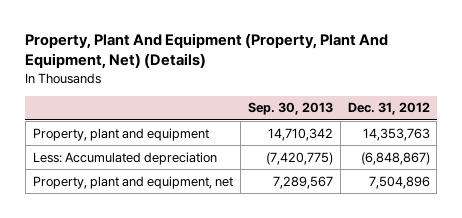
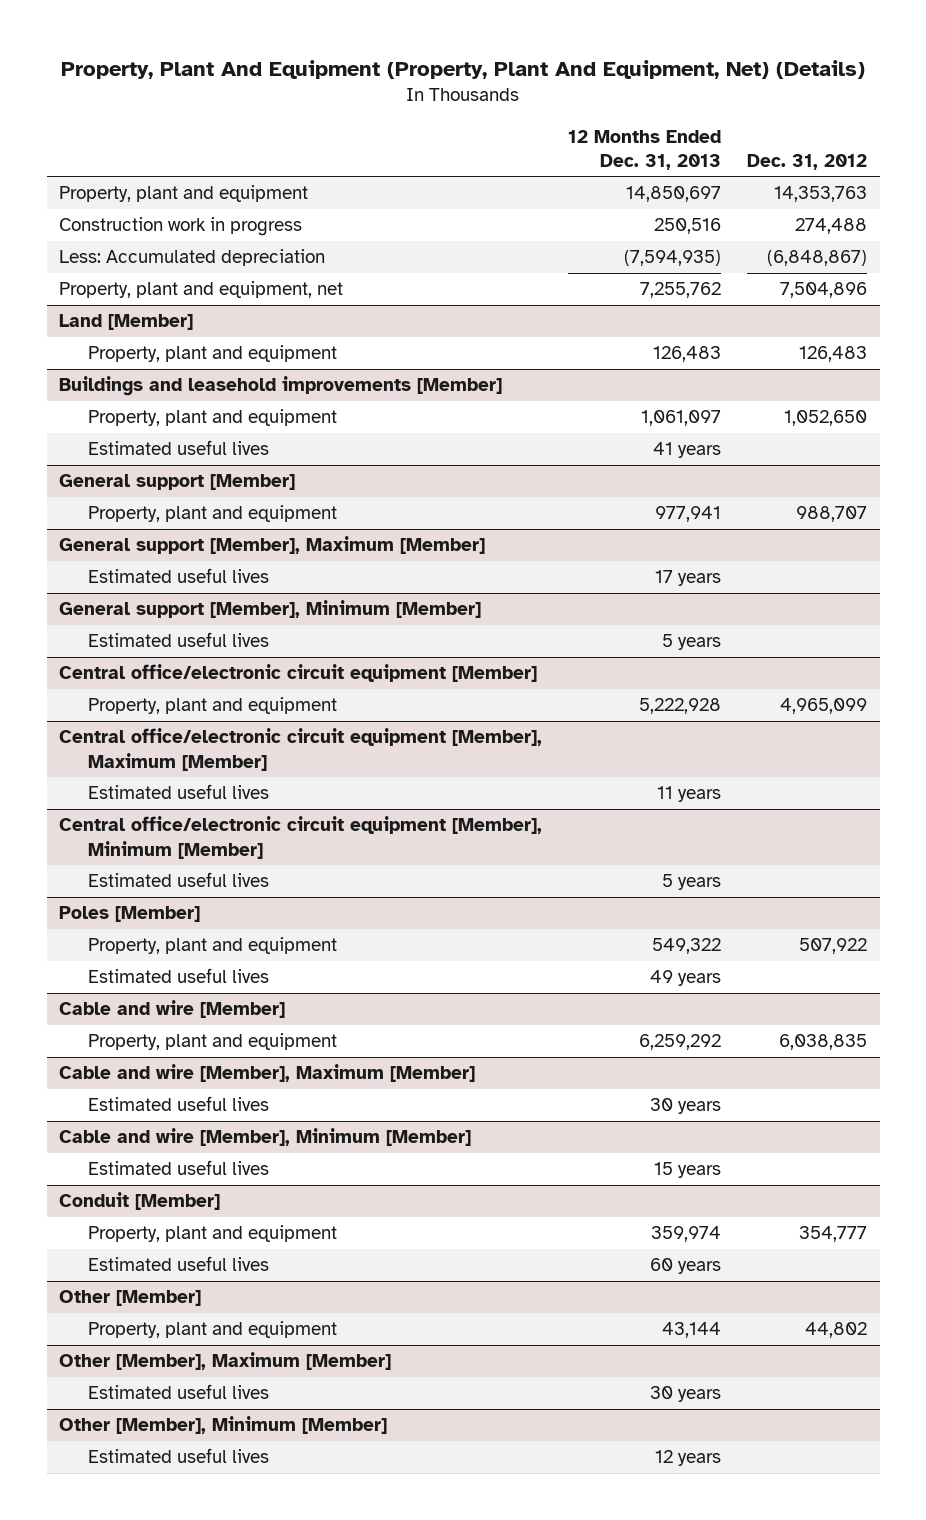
- | Sep. 30, 2013 | Dec. 31, 2012
+ | 12 Months Ended Dec. 31, 2013 | Dec. 31, 2012
+ Construction work in progress | 250,516 | 274,488
+ Land [Member]
+ Property, plant and equipment | 126,483 | 126,483
+ Buildings and leasehold improvements [Member]
+ Property, plant and equipment | 1,061,097 | 1,052,650
+ Estimated useful lives | 41 years |
+ General support [Member]
+ Property, plant and equipment | 977,941 | 988,707
+ General support [Member], Maximum [Member]
+ Estimated useful lives | 17 years |
+ General support [Member], Minimum [Member]
+ Estimated useful lives | 5 years |
+ Central office/electronic circuit equipment [Member]
+ Property, plant and equipment | 5,222,928 | 4,965,099
+ Central office/electronic circuit equipment [Member], Maximum [Member]
+ Estimated useful lives | 11 years |
+ Central office/electronic circuit equipment [Member], Minimum [Member]
+ Estimated useful lives | 5 years |
+ Poles [Member]
+ Property, plant and equipment | 549,322 | 507,922
+ Estimated useful lives | 49 years |
+ Cable and wire [Member]
+ Property, plant and equipment | 6,259,292 | 6,038,835
+ Cable and wire [Member], Maximum [Member]
+ Estimated useful lives | 30 years |
+ Cable and wire [Member], Minimum [Member]
+ Estimated useful lives | 15 years |
+ Conduit [Member]
+ Property, plant and equipment | 359,974 | 354,777
+ Estimated useful lives | 60 years |
+ Other [Member]
+ Property, plant and equipment | 43,144 | 44,802
+ Other [Member], Maximum [Member]
+ Estimated useful lives | 30 years |
+ Other [Member], Minimum [Member]
+ Estimated useful lives | 12 years |

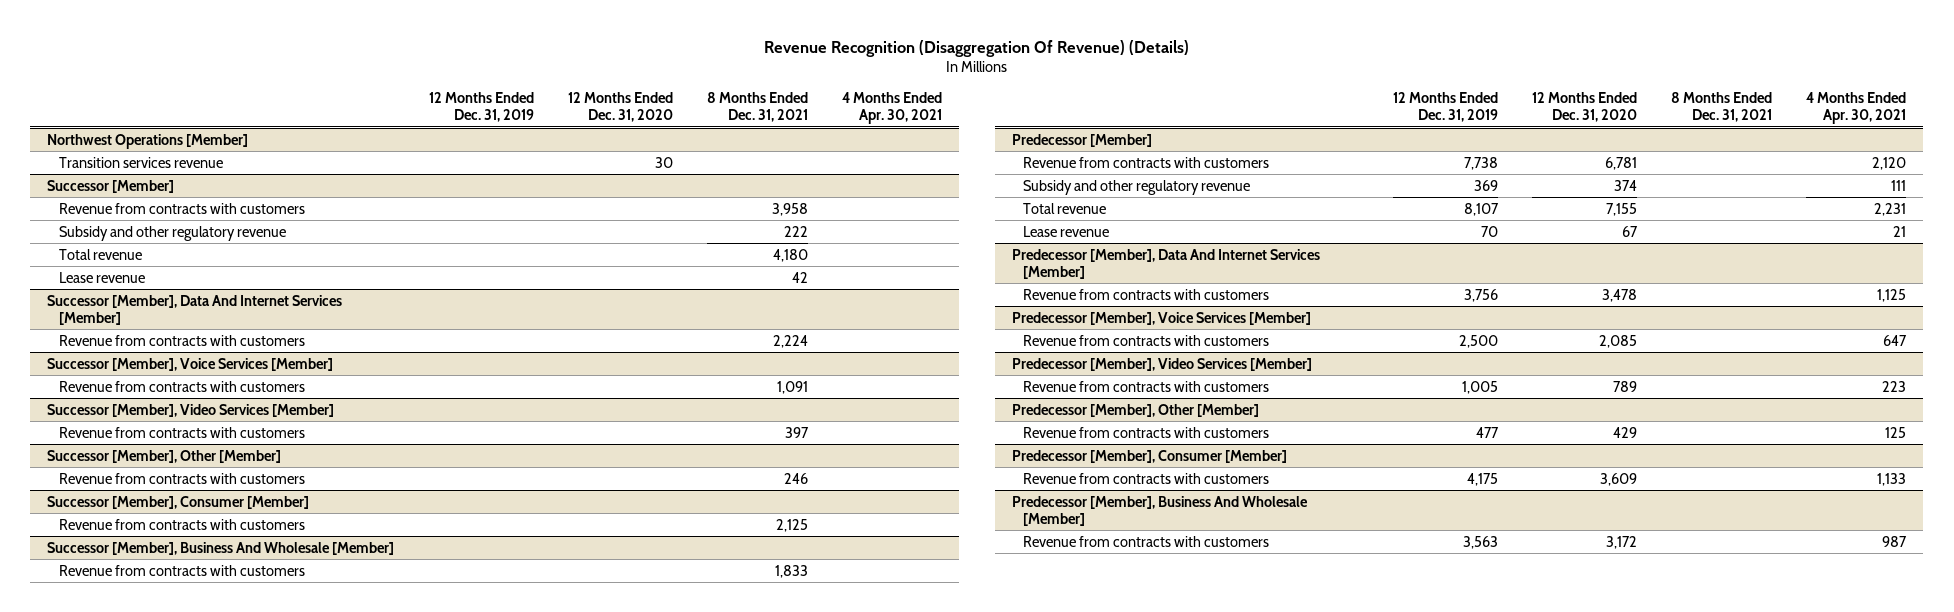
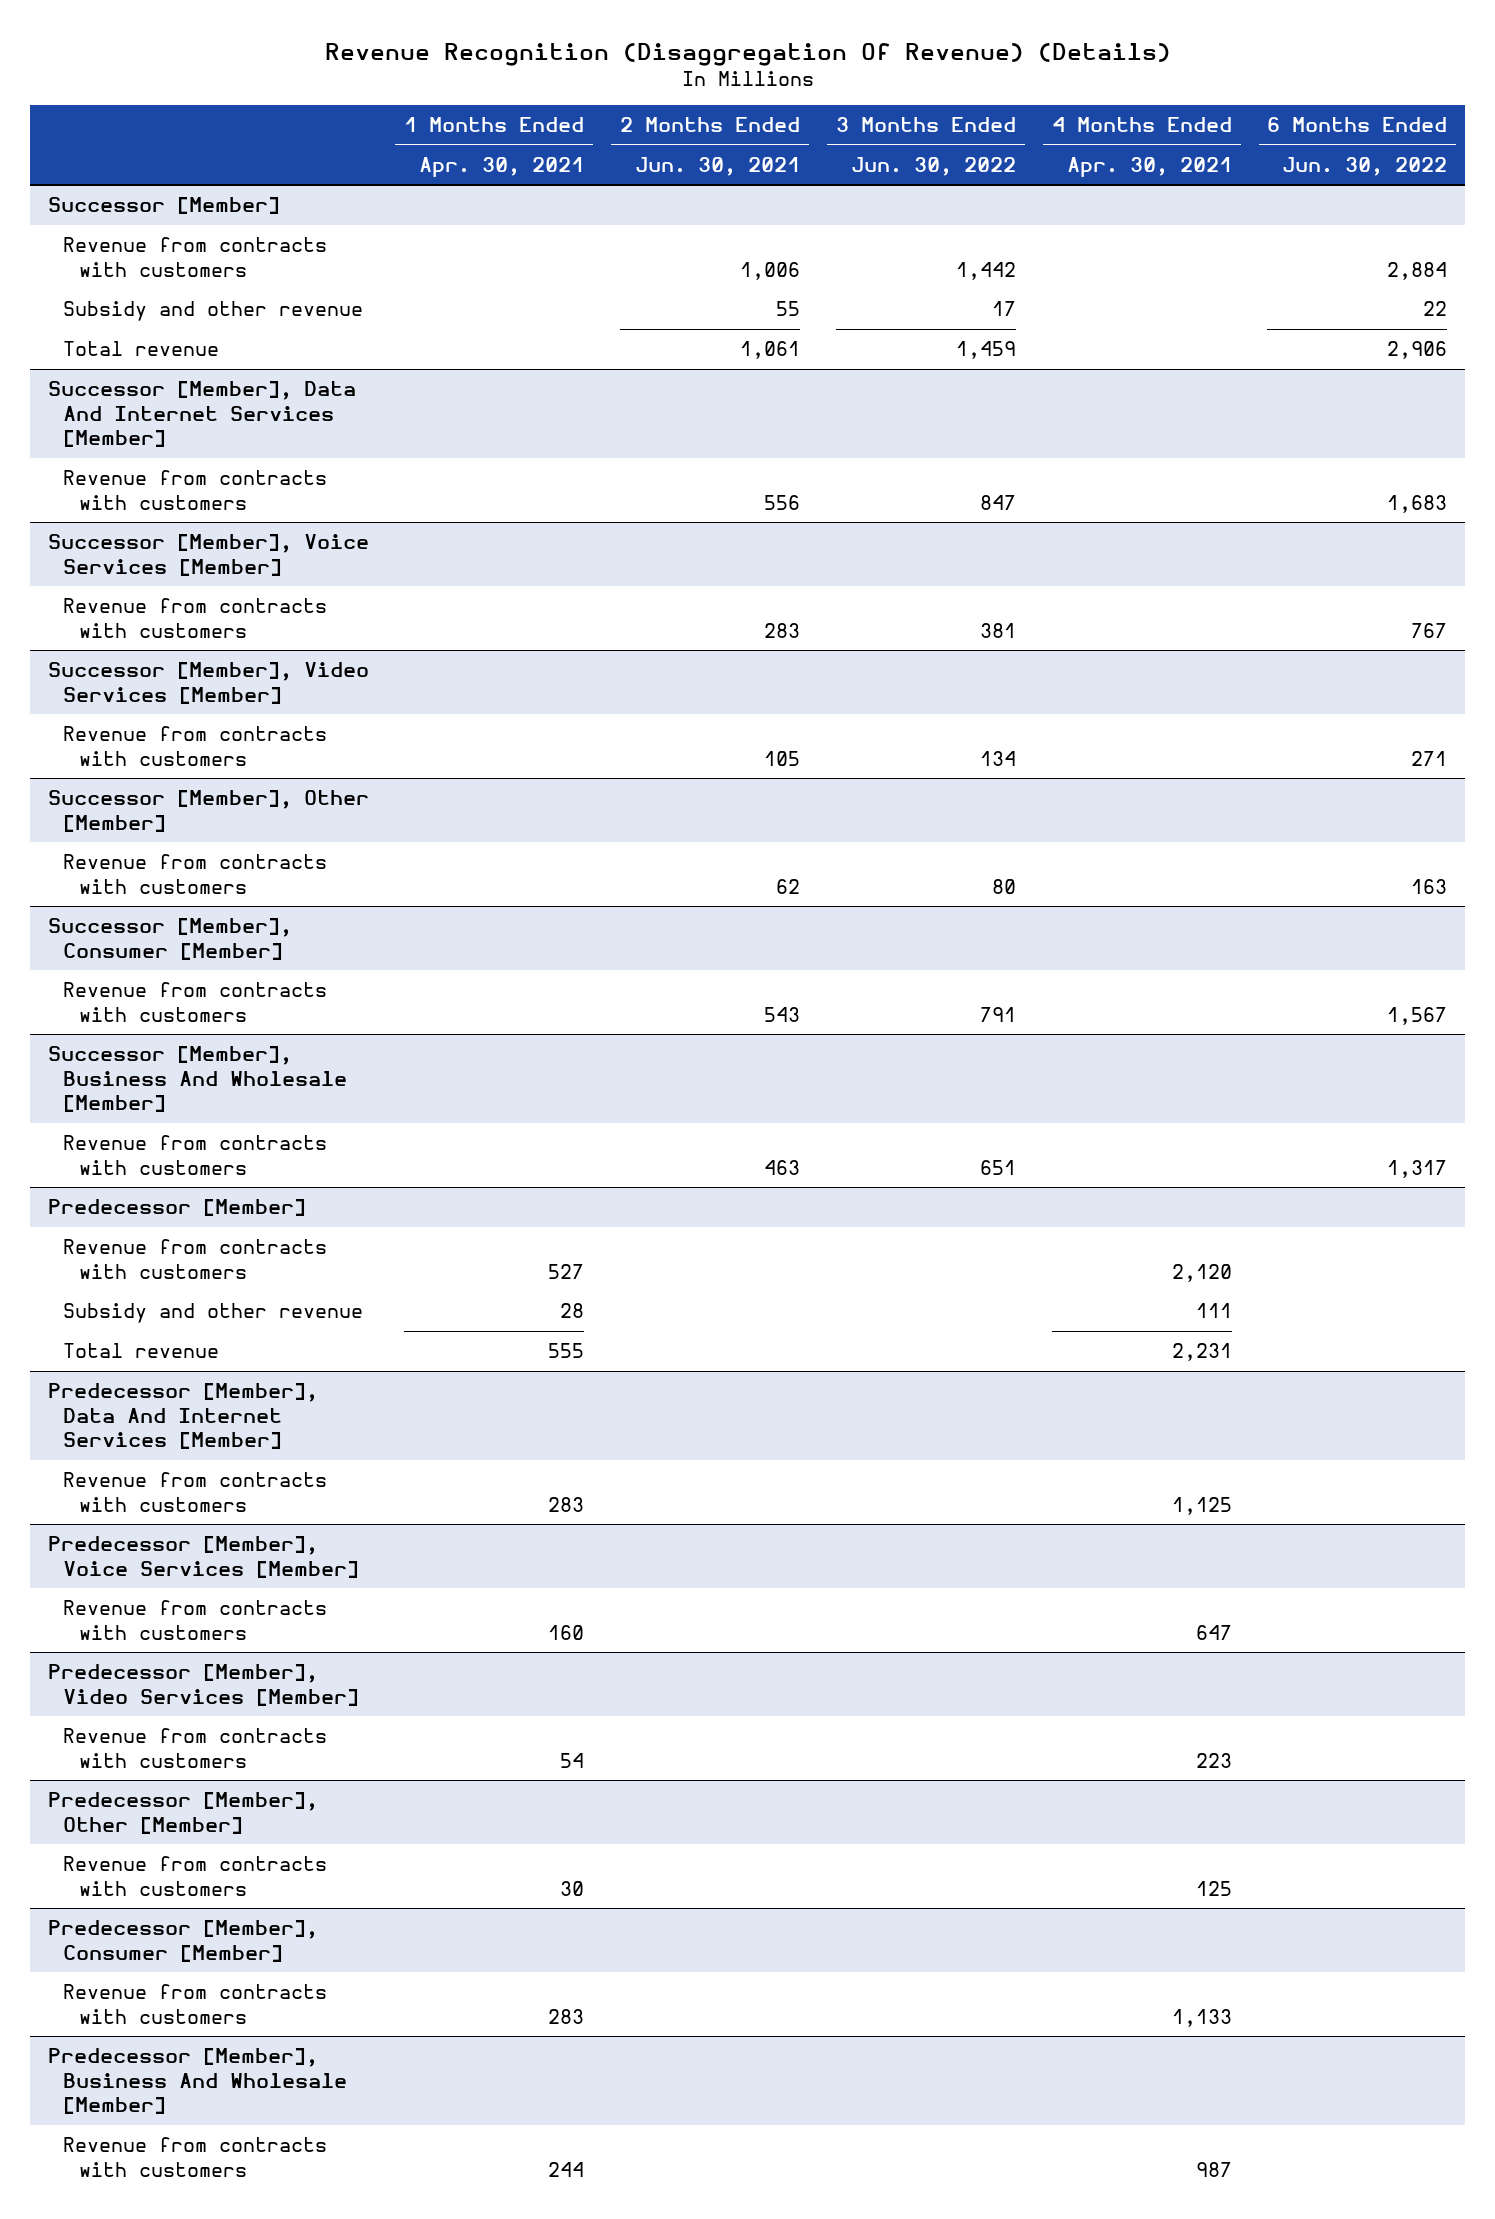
- | 12 Months Ended Dec. 31, 2019 | 12 Months Ended Dec. 31, 2020 | 8 Months Ended Dec. 31, 2021 | 4 Months Ended Apr. 30, 2021
+ | 1 Months Ended Apr. 30, 2021 | 2 Months Ended Jun. 30, 2021 | 3 Months Ended Jun. 30, 2022 | 4 Months Ended Apr. 30, 2021 | 6 Months Ended Jun. 30, 2022
- Northwest Operations [Member]
- Transition services revenue | | 30 | |
@ Successor [Member]
- Subsidy and other regulatory revenue | | | 222 |
+ Subsidy and other revenue | | 55 | 17 | | 22
- Lease revenue | | | 42 |
@ Predecessor [Member]
- Subsidy and other regulatory revenue | 369 | 374 | | 111
+ Subsidy and other revenue | 28 | | | 111 |
- Lease revenue | 70 | 67 | | 21

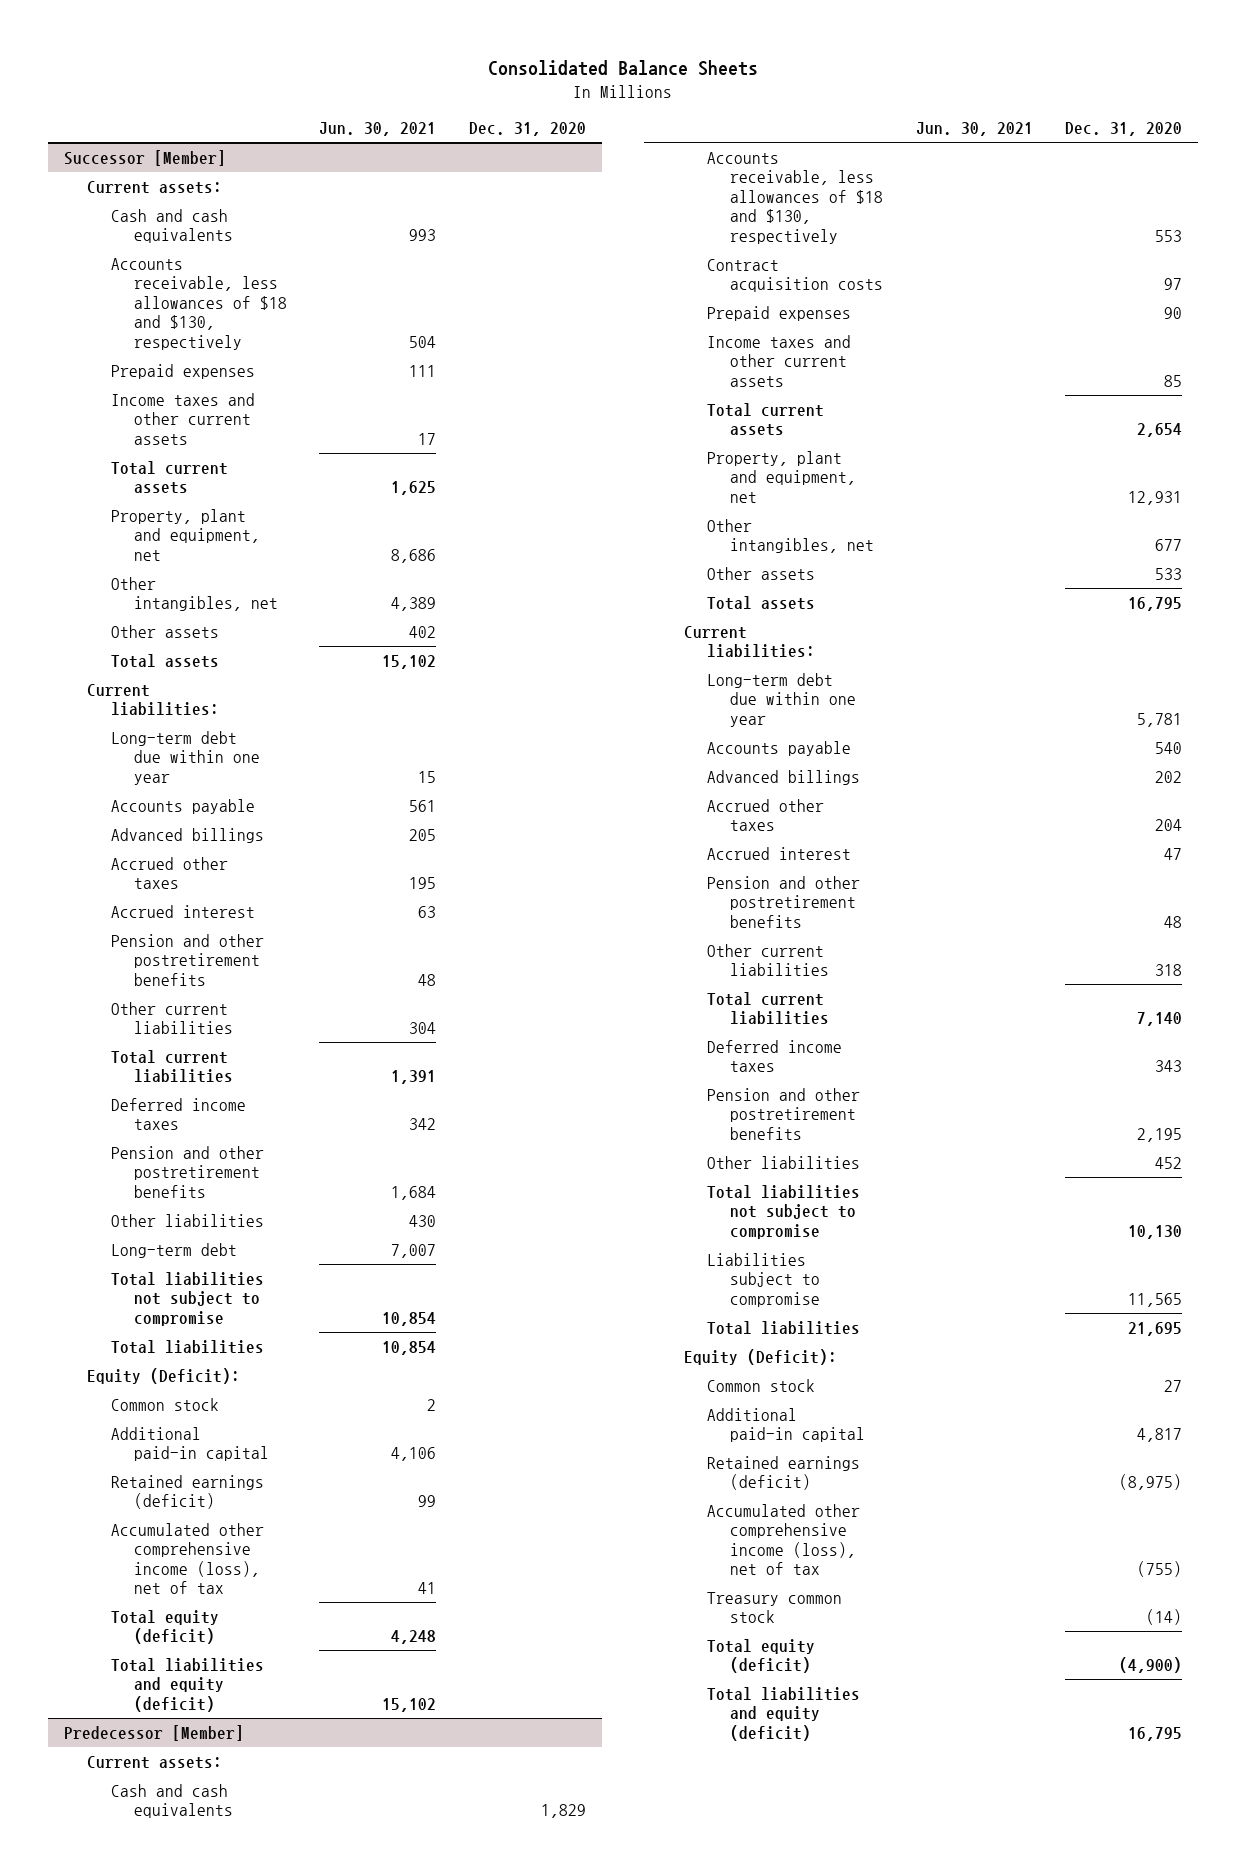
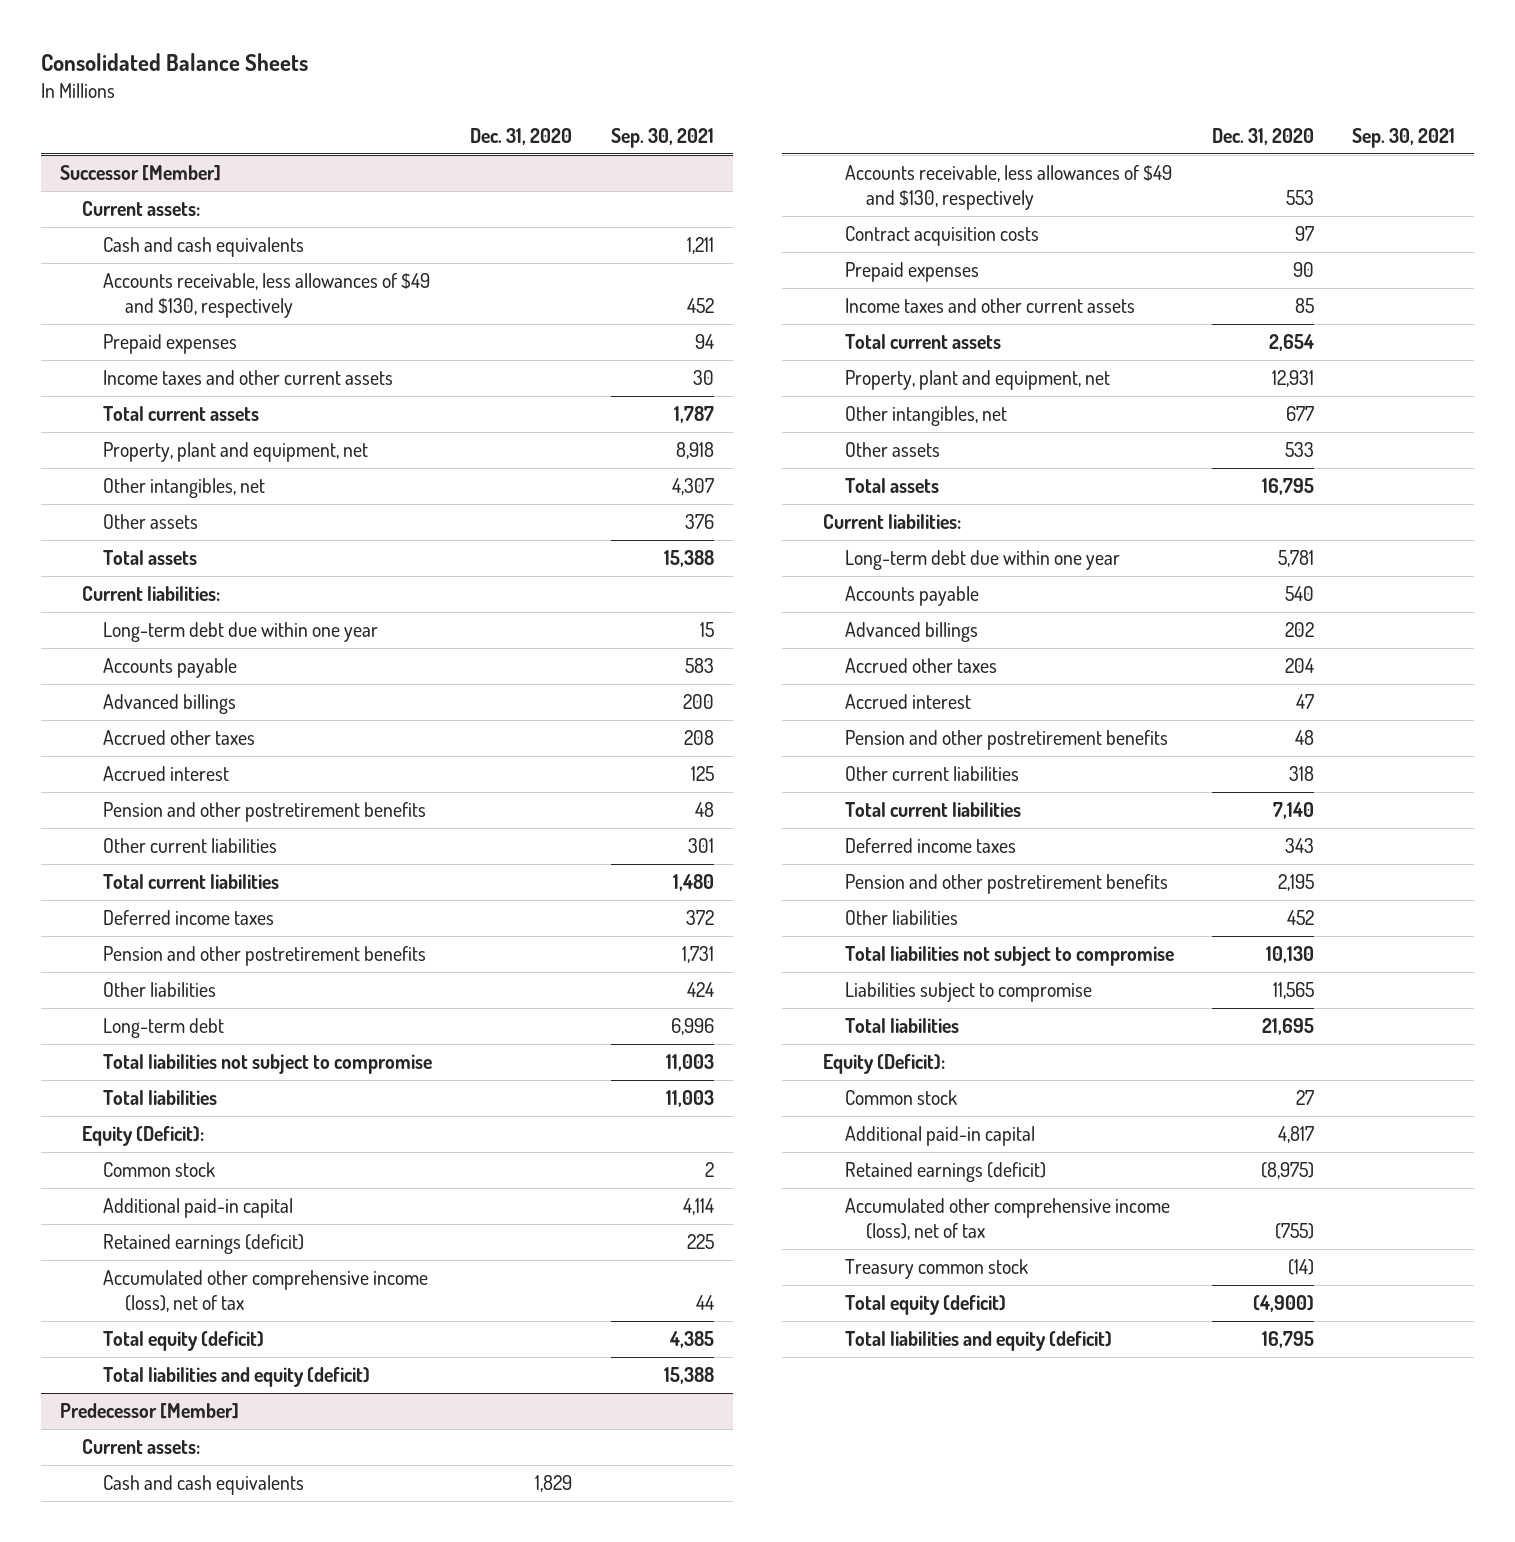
- | Jun. 30, 2021 | Dec. 31, 2020
+ | Dec. 31, 2020 | Sep. 30, 2021
@ Successor [Member]
- Accounts receivable, less allowances of $18 and $130, respectively | 504 |
+ Accounts receivable, less allowances of $49 and $130, respectively | | 452
@ Predecessor [Member]
- Accounts receivable, less allowances of $18 and $130, respectively | | 553
+ Accounts receivable, less allowances of $49 and $130, respectively | 553 |

